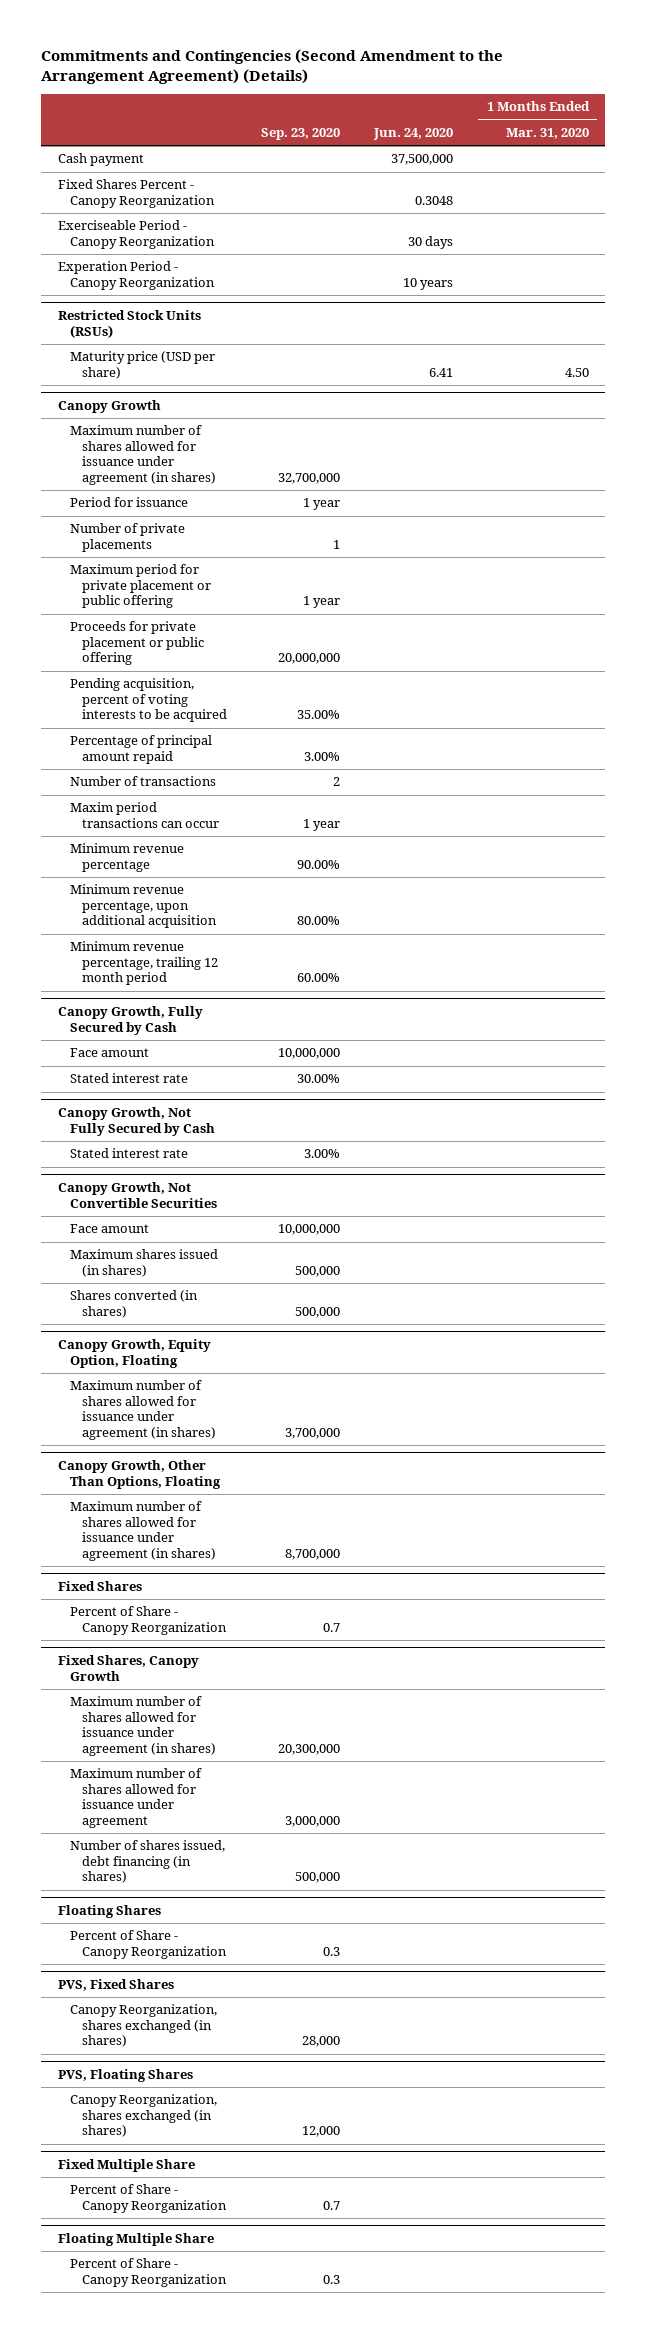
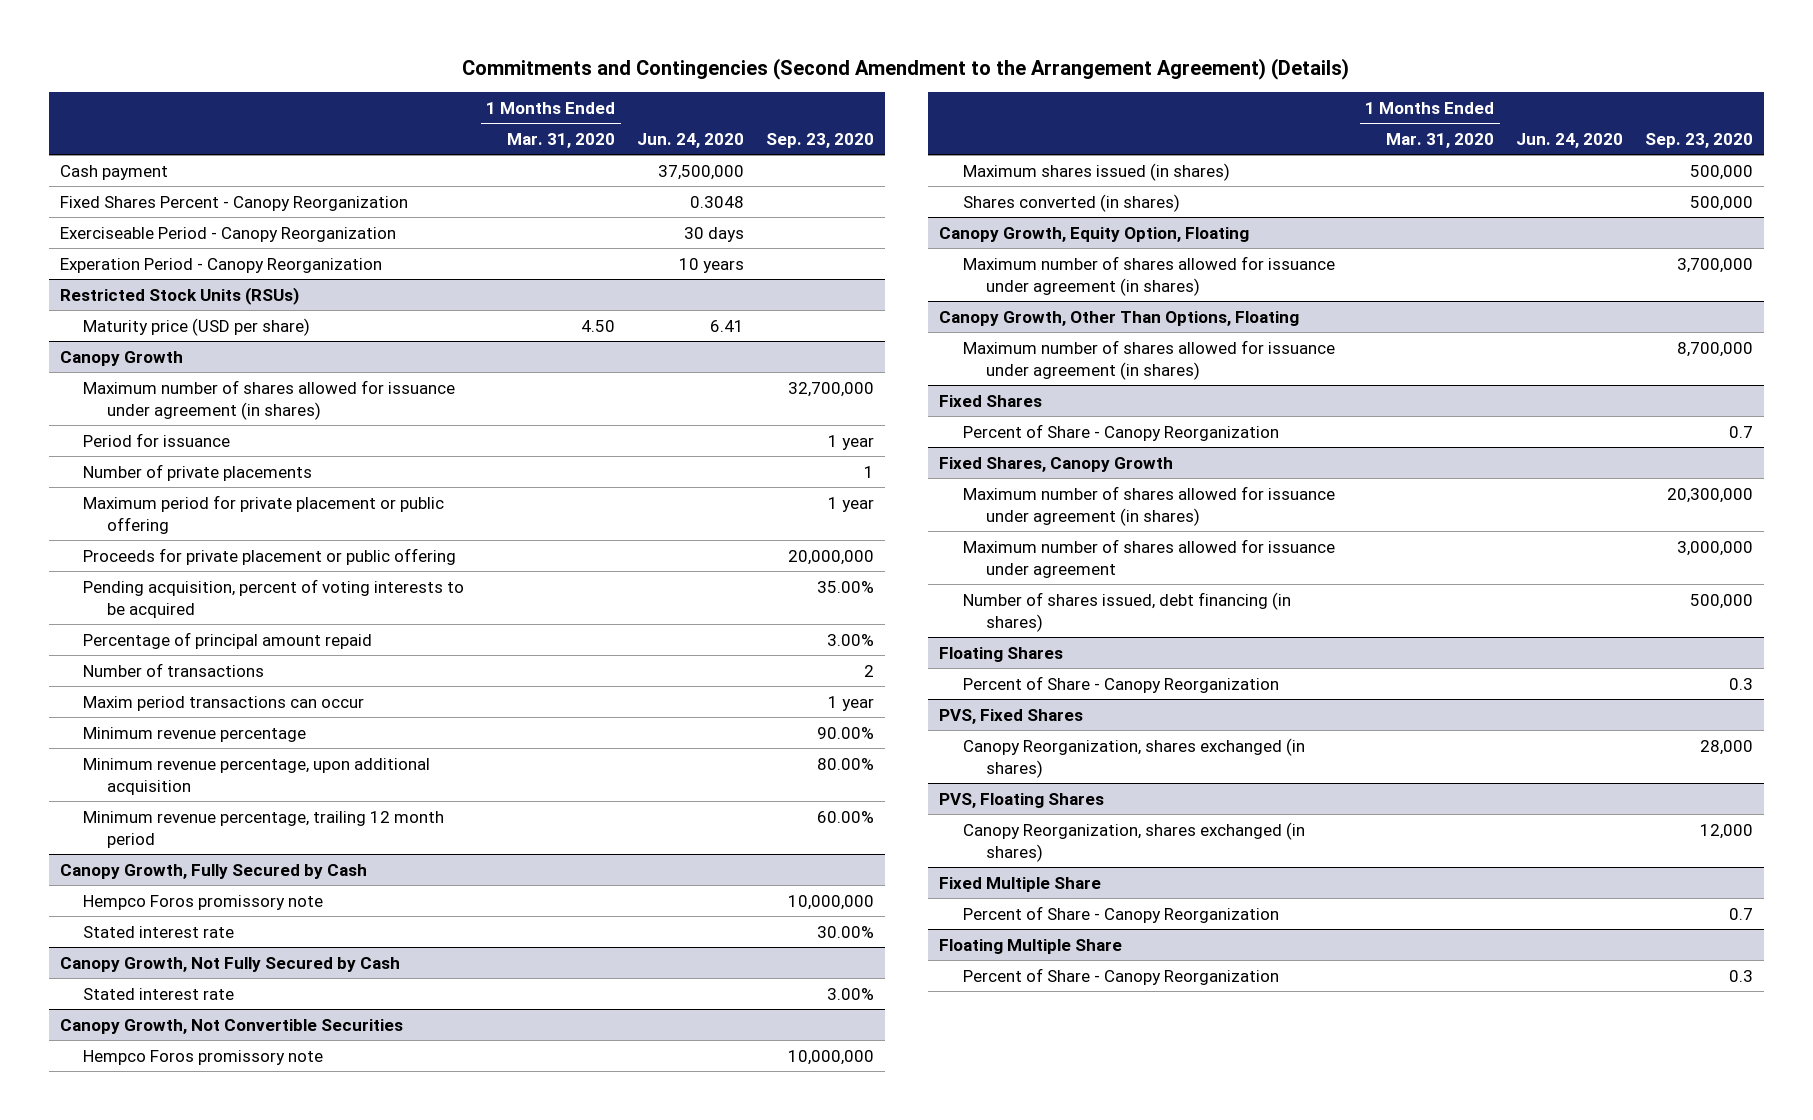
- | Sep. 23, 2020 | Jun. 24, 2020 | 1 Months Ended Mar. 31, 2020
+ | 1 Months Ended Mar. 31, 2020 | Jun. 24, 2020 | Sep. 23, 2020
@ Canopy Growth, Fully Secured by Cash
- Face amount | 10,000,000 | |
+ Hempco Foros promissory note | | | 10,000,000
@ Canopy Growth, Not Convertible Securities
- Face amount | 10,000,000 | |
+ Hempco Foros promissory note | | | 10,000,000

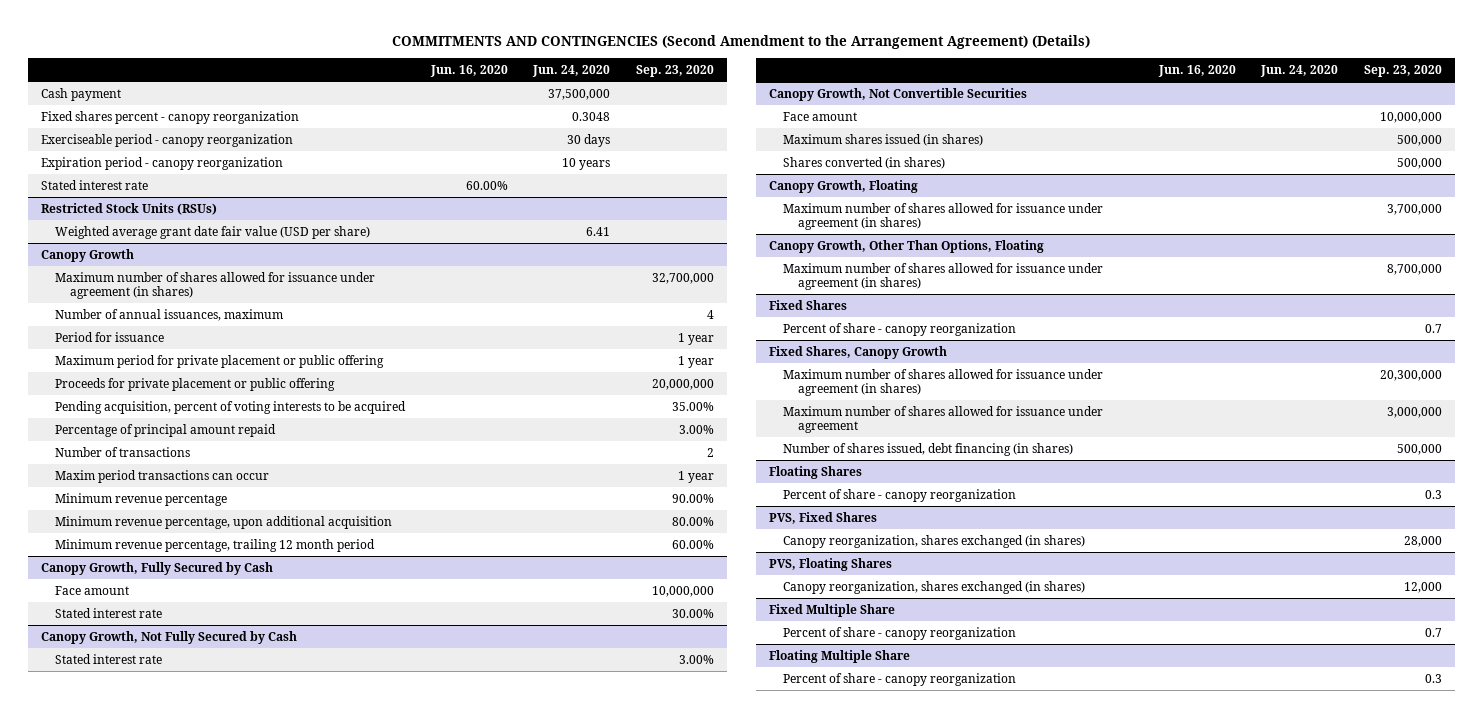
- Commitments and Contingencies (Second Amendment to the Arrangement Agreement) (Details)
+ COMMITMENTS AND CONTINGENCIES (Second Amendment to the Arrangement Agreement) (Details)
- | 1 Months Ended Mar. 31, 2020 | Jun. 24, 2020 | Sep. 23, 2020
+ | Jun. 16, 2020 | Jun. 24, 2020 | Sep. 23, 2020
- Fixed Shares Percent - Canopy Reorganization | | 0.3048 |
- Exerciseable Period - Canopy Reorganization | | 30 days |
- Experation Period - Canopy Reorganization | | 10 years |
+ Fixed shares percent - canopy reorganization | | 0.3048 |
+ Exerciseable period - canopy reorganization | | 30 days |
+ Expiration period - canopy reorganization | | 10 years |
+ Stated interest rate | 60.00% | |
@ Restricted Stock Units (RSUs)
- Maturity price (USD per share) | 4.50 | 6.41 |
+ Weighted average grant date fair value (USD per share) | | 6.41 |
@ Canopy Growth
+ Number of annual issuances, maximum | | | 4
- Number of private placements | | | 1
@ Canopy Growth, Fully Secured by Cash
- Hempco Foros promissory note | | | 10,000,000
+ Face amount | | | 10,000,000
@ Canopy Growth, Not Convertible Securities
- Hempco Foros promissory note | | | 10,000,000
+ Face amount | | | 10,000,000
- Canopy Growth, Equity Option, Floating
+ Canopy Growth, Floating
@ Fixed Shares
- Percent of Share - Canopy Reorganization | | | 0.7
+ Percent of share - canopy reorganization | | | 0.7
@ Floating Shares
- Percent of Share - Canopy Reorganization | | | 0.3
+ Percent of share - canopy reorganization | | | 0.3
@ PVS, Fixed Shares
- Canopy Reorganization, shares exchanged (in shares) | | | 28,000
+ Canopy reorganization, shares exchanged (in shares) | | | 28,000
@ PVS, Floating Shares
- Canopy Reorganization, shares exchanged (in shares) | | | 12,000
+ Canopy reorganization, shares exchanged (in shares) | | | 12,000
@ Fixed Multiple Share
- Percent of Share - Canopy Reorganization | | | 0.7
+ Percent of share - canopy reorganization | | | 0.7
@ Floating Multiple Share
- Percent of Share - Canopy Reorganization | | | 0.3
+ Percent of share - canopy reorganization | | | 0.3

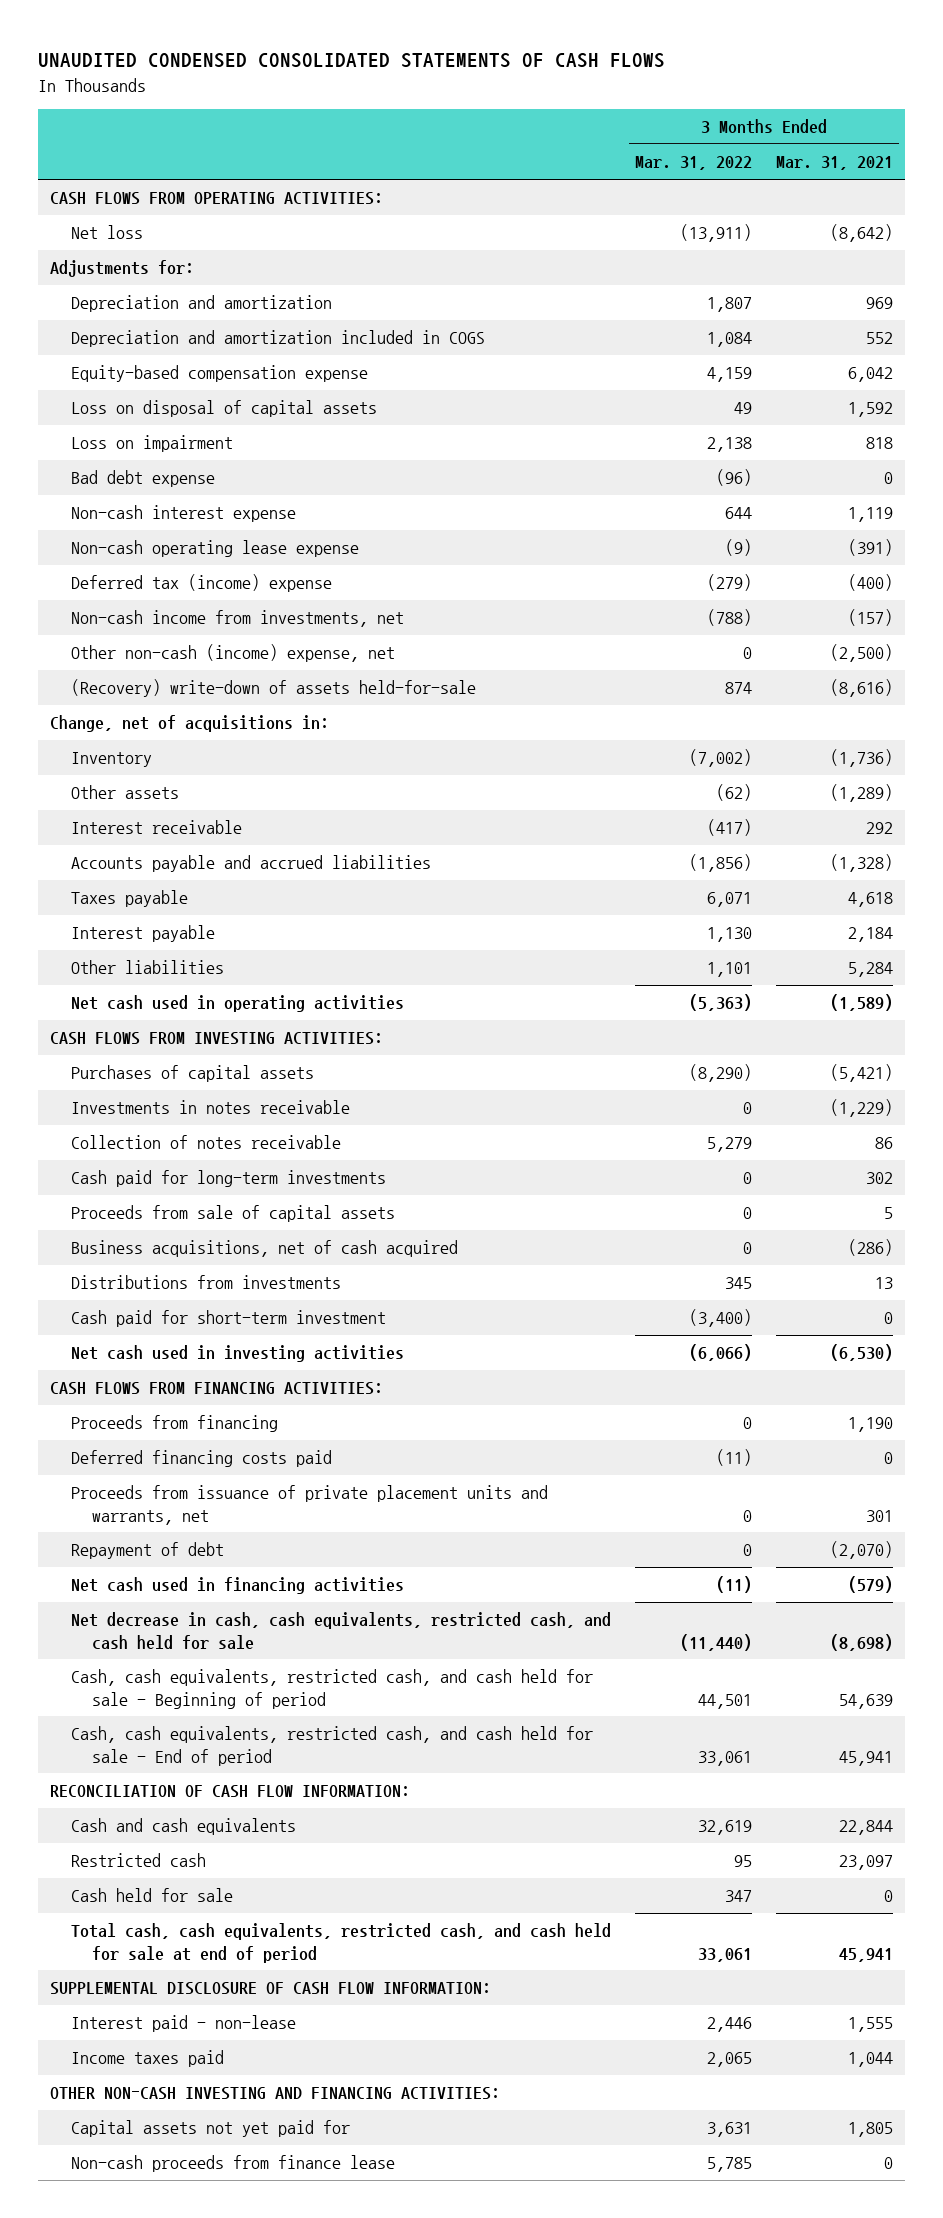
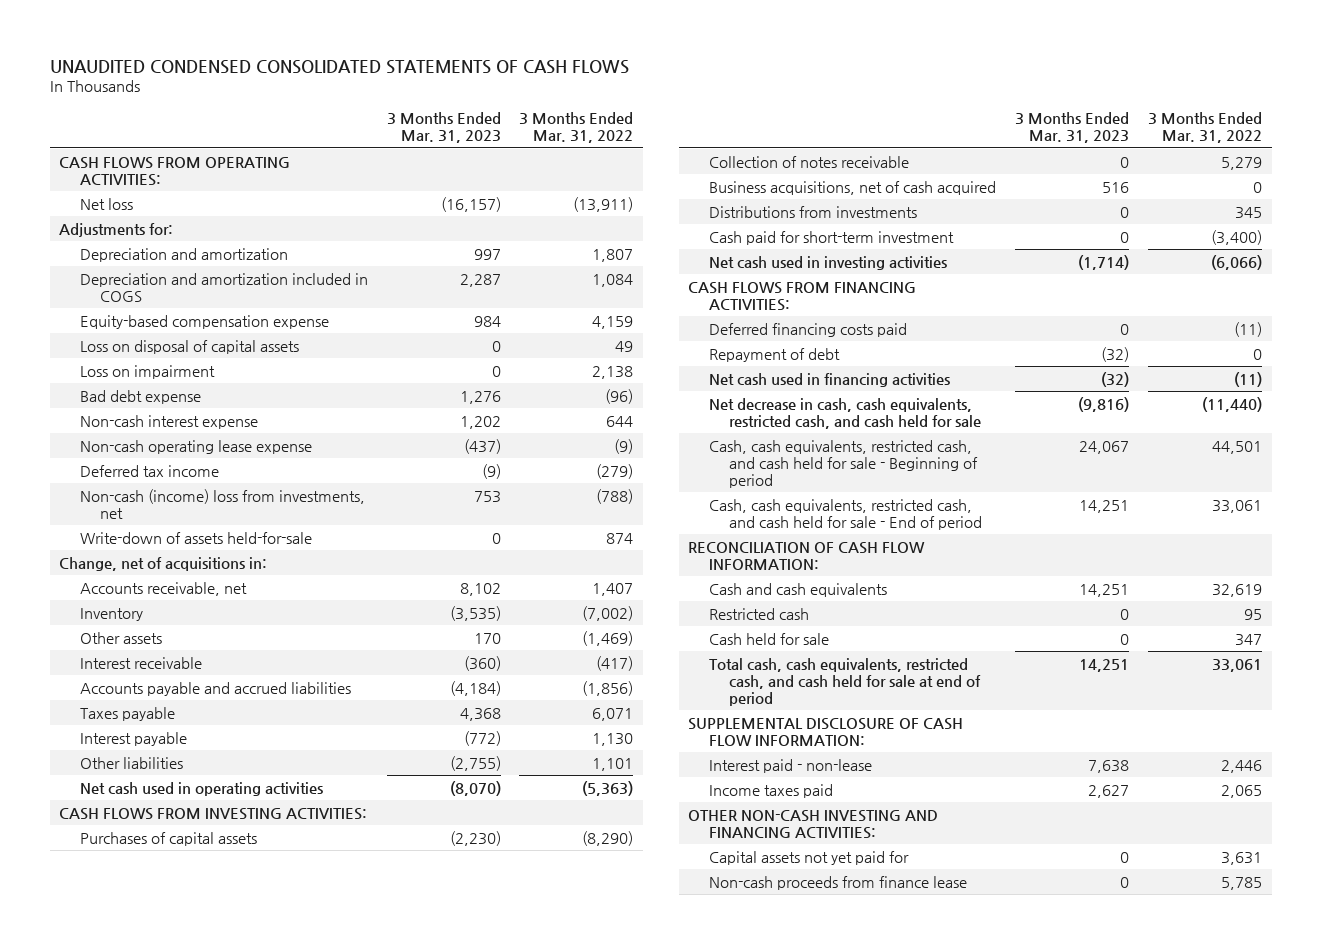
- | 3 Months Ended Mar. 31, 2022 | 3 Months Ended Mar. 31, 2021
+ | 3 Months Ended Mar. 31, 2023 | 3 Months Ended Mar. 31, 2022
- Deferred tax (income) expense | (279) | (400)
- Non-cash income from investments, net | (788) | (157)
- Other non-cash (income) expense, net | 0 | (2,500)
- (Recovery) write-down of assets held-for-sale | 874 | (8,616)
+ Deferred tax income | (9) | (279)
+ Non-cash (income) loss from investments, net | 753 | (788)
+ Write-down of assets held-for-sale | 0 | 874
+ Accounts receivable, net | 8,102 | 1,407
- Other assets | (62) | (1,289)
+ Other assets | 170 | (1,469)
- Investments in notes receivable | 0 | (1,229)
- Cash paid for long-term investments | 0 | 302
- Proceeds from sale of capital assets | 0 | 5
- Proceeds from financing | 0 | 1,190
- Proceeds from issuance of private placement units and warrants, net | 0 | 301

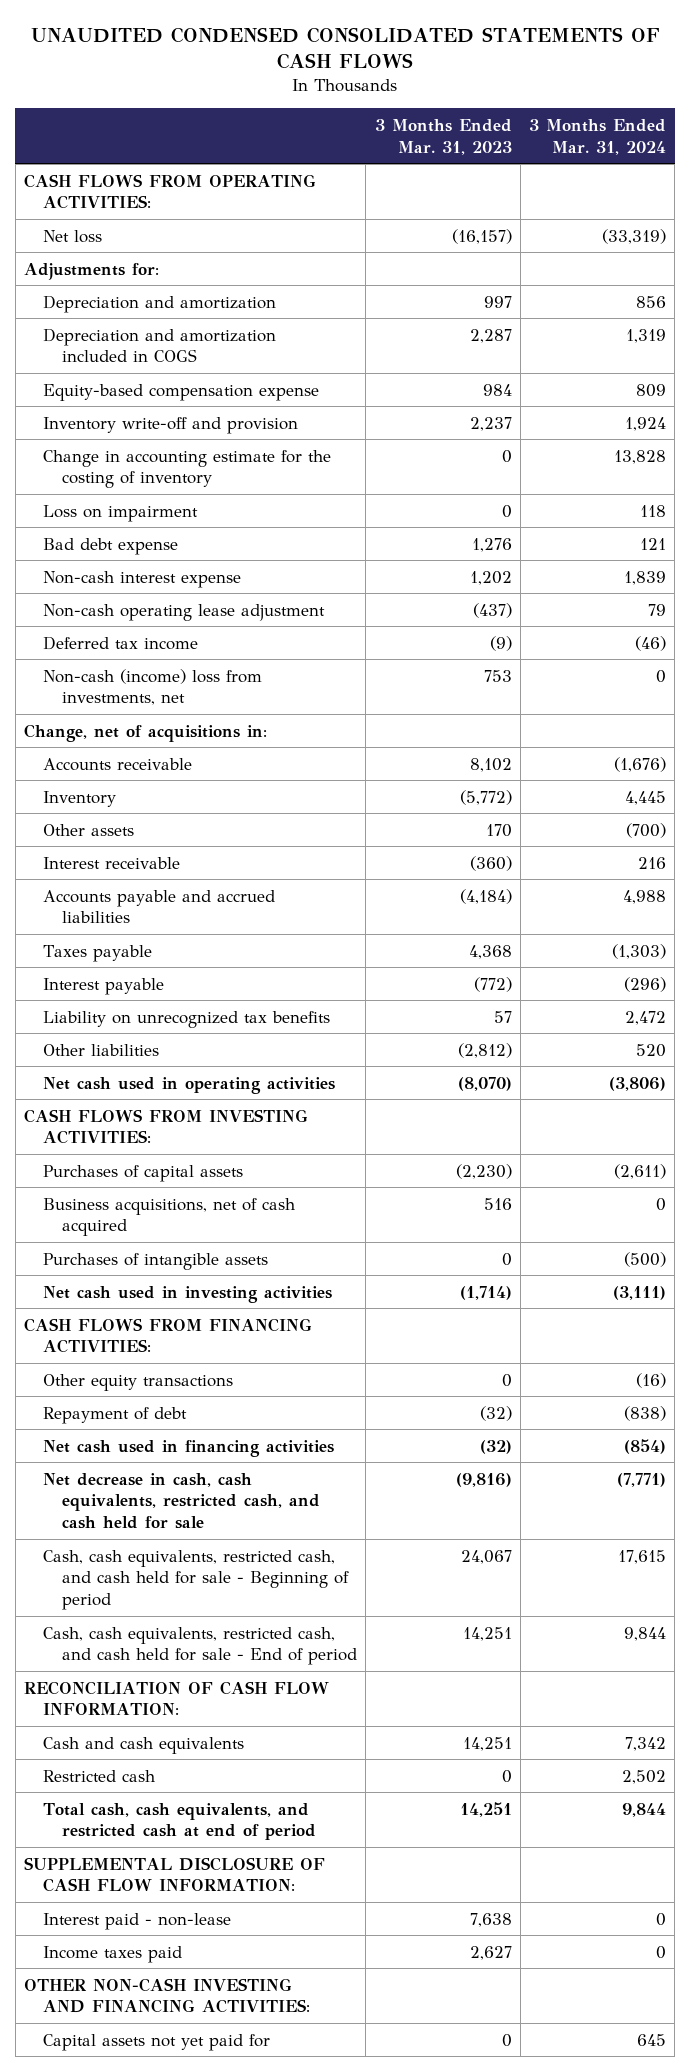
- | 3 Months Ended Mar. 31, 2023 | 3 Months Ended Mar. 31, 2022
+ | 3 Months Ended Mar. 31, 2023 | 3 Months Ended Mar. 31, 2024
- Loss on disposal of capital assets | 0 | 49
+ Inventory write-off and provision | 2,237 | 1,924
+ Change in accounting estimate for the costing of inventory | 0 | 13,828
- Non-cash operating lease expense | (437) | (9)
+ Non-cash operating lease adjustment | (437) | 79
- Write-down of assets held-for-sale | 0 | 874
- Accounts receivable, net | 8,102 | 1,407
- Inventory | (3,535) | (7,002)
+ Accounts receivable | 8,102 | (1,676)
+ Inventory | (5,772) | 4,445
- Other liabilities | (2,755) | 1,101
+ Liability on unrecognized tax benefits | 57 | 2,472
+ Other liabilities | (2,812) | 520
- Collection of notes receivable | 0 | 5,279
- Distributions from investments | 0 | 345
- Cash paid for short-term investment | 0 | (3,400)
+ Purchases of intangible assets | 0 | (500)
- Deferred financing costs paid | 0 | (11)
+ Other equity transactions | 0 | (16)
- Cash held for sale | 0 | 347
- Total cash, cash equivalents, restricted cash, and cash held for sale at end of period | 14,251 | 33,061
+ Total cash, cash equivalents, and restricted cash at end of period | 14,251 | 9,844
- Non-cash proceeds from finance lease | 0 | 5,785

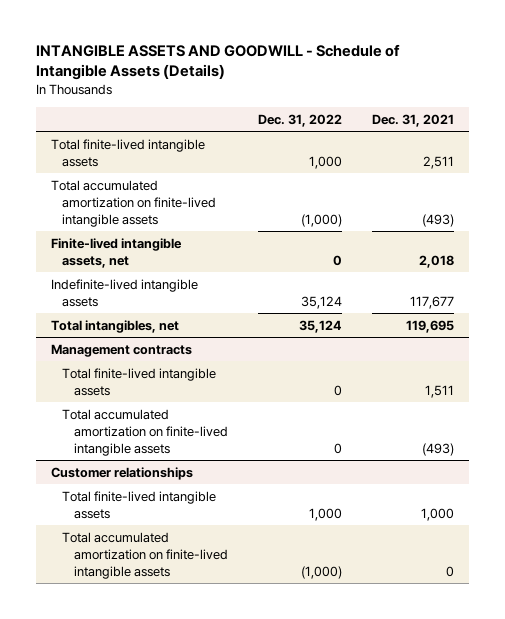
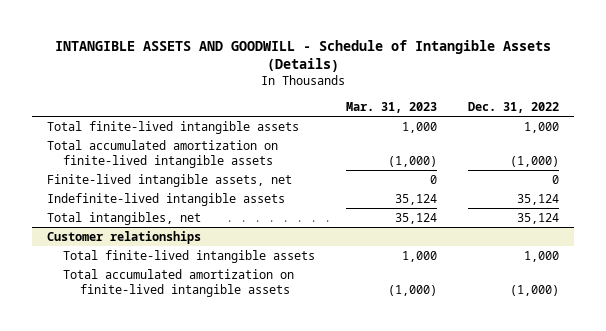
- | Dec. 31, 2022 | Dec. 31, 2021
+ | Mar. 31, 2023 | Dec. 31, 2022
- Management contracts
- Total finite-lived intangible assets | 0 | 1,511
- Total accumulated amortization on finite-lived intangible assets | 0 | (493)

